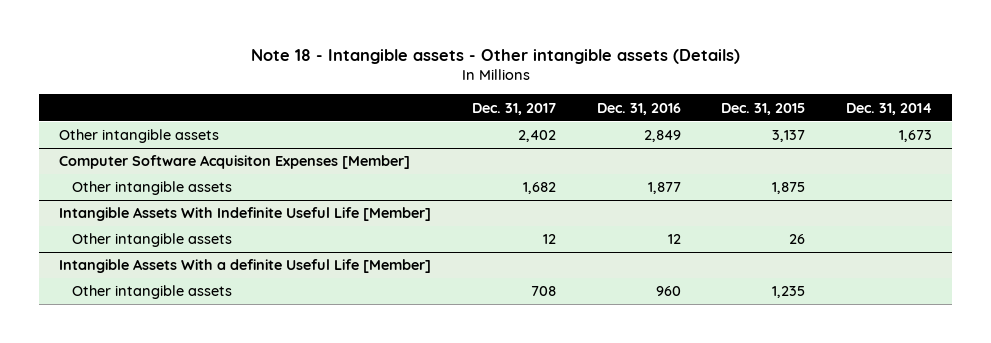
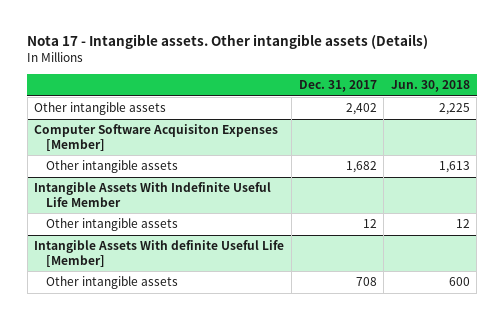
- Note 18 - Intangible assets - Other intangible assets (Details)
+ Nota 17 - Intangible assets. Other intangible assets (Details)
- | Dec. 31, 2017 | Dec. 31, 2016 | Dec. 31, 2015 | Dec. 31, 2014
+ | Dec. 31, 2017 | Jun. 30, 2018
- Intangible Assets With Indefinite Useful Life [Member]
+ Intangible Assets With Indefinite Useful Life Member
- Intangible Assets With a definite Useful Life [Member]
+ Intangible Assets With definite Useful Life [Member]

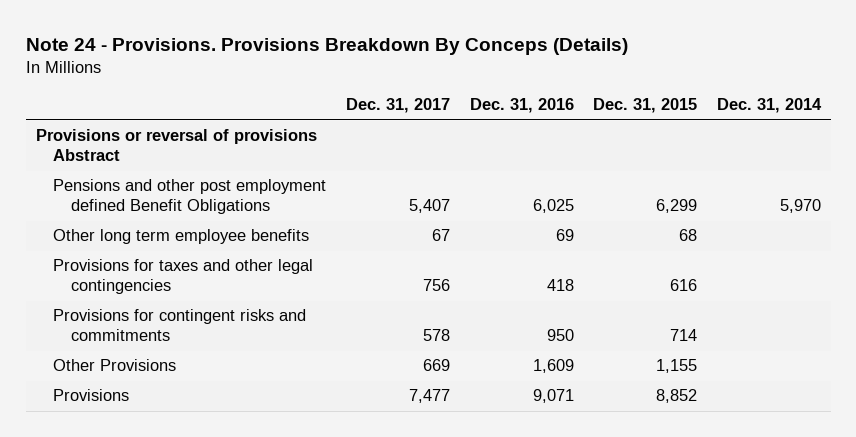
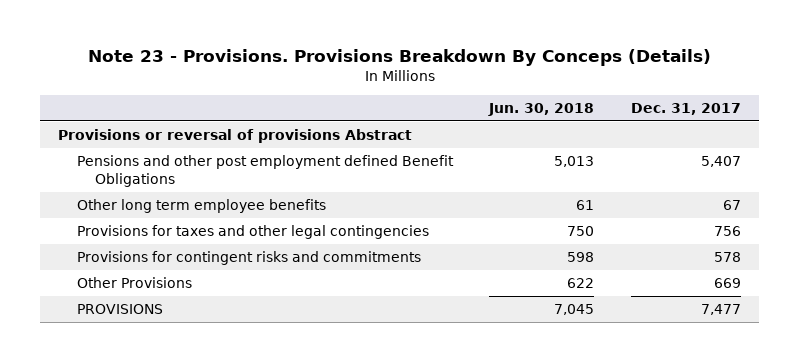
- Note 24 - Provisions. Provisions Breakdown By Conceps (Details)
+ Note 23 - Provisions. Provisions Breakdown By Conceps (Details)
- | Dec. 31, 2017 | Dec. 31, 2016 | Dec. 31, 2015 | Dec. 31, 2014
+ | Jun. 30, 2018 | Dec. 31, 2017
- Provisions | 7,477 | 9,071 | 8,852 |
+ PROVISIONS | 7,045 | 7,477

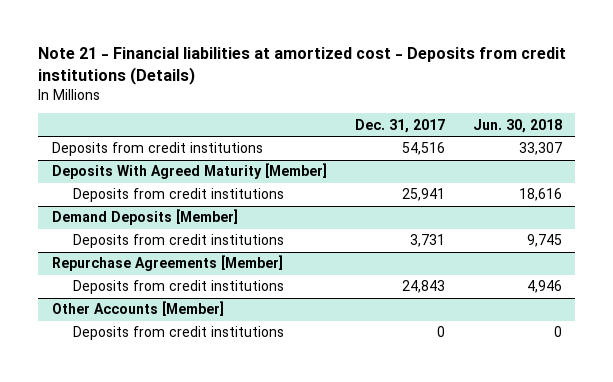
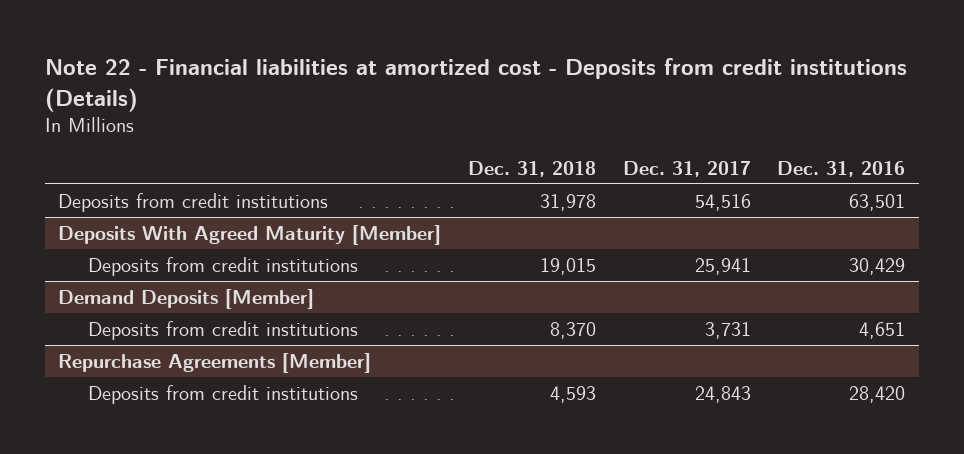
- Note 21 - Financial liabilities at amortized cost - Deposits from credit institutions (Details)
+ Note 22 - Financial liabilities at amortized cost - Deposits from credit institutions (Details)
- | Dec. 31, 2017 | Jun. 30, 2018
+ | Dec. 31, 2018 | Dec. 31, 2017 | Dec. 31, 2016
- Other Accounts [Member]
- Deposits from credit institutions | 0 | 0

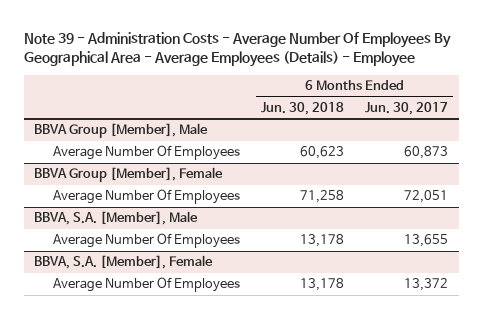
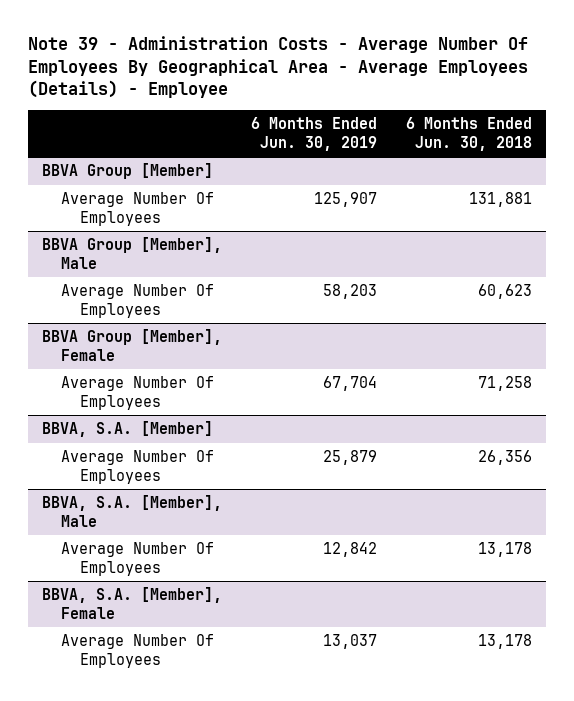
- | 6 Months Ended Jun. 30, 2018 | 6 Months Ended Jun. 30, 2017
+ | 6 Months Ended Jun. 30, 2019 | 6 Months Ended Jun. 30, 2018
+ BBVA Group [Member]
+ Average Number Of Employees | 125,907 | 131,881
+ BBVA, S.A. [Member]
+ Average Number Of Employees | 25,879 | 26,356

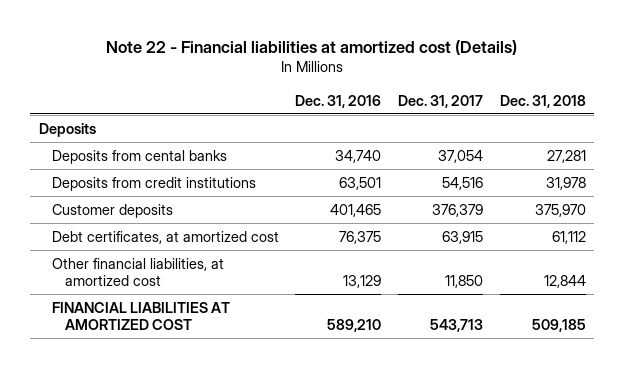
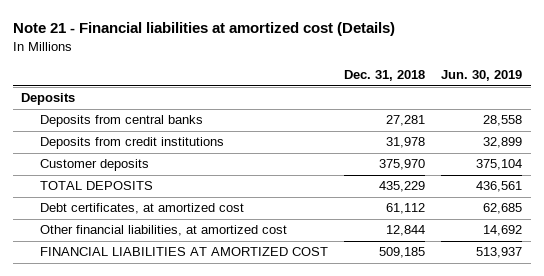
- Note 22 - Financial liabilities at amortized cost (Details)
+ Note 21 - Financial liabilities at amortized cost (Details)
- | Dec. 31, 2016 | Dec. 31, 2017 | Dec. 31, 2018
+ | Dec. 31, 2018 | Jun. 30, 2019
- Deposits from cental banks | 34,740 | 37,054 | 27,281
+ Deposits from central banks | 27,281 | 28,558
+ TOTAL DEPOSITS | 435,229 | 436,561

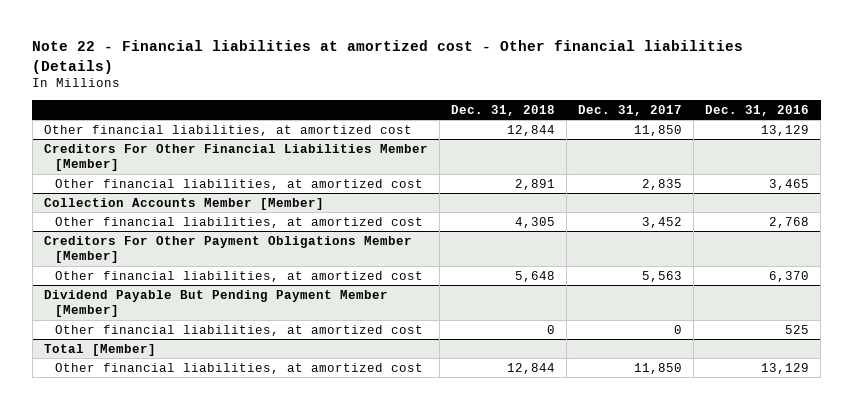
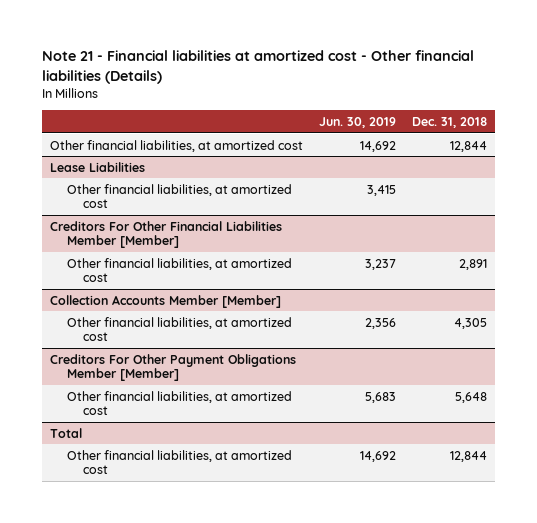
- Note 22 - Financial liabilities at amortized cost - Other financial liabilities (Details)
+ Note 21 - Financial liabilities at amortized cost - Other financial liabilities (Details)
- | Dec. 31, 2018 | Dec. 31, 2017 | Dec. 31, 2016
+ | Jun. 30, 2019 | Dec. 31, 2018
+ Lease Liabilities
+ Other financial liabilities, at amortized cost | 3,415 |
- Dividend Payable But Pending Payment Member [Member]
- Other financial liabilities, at amortized cost | 0 | 0 | 525
- Total [Member]
+ Total

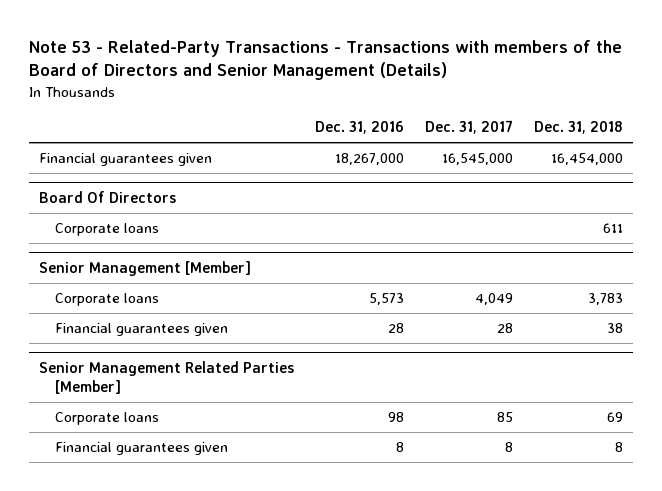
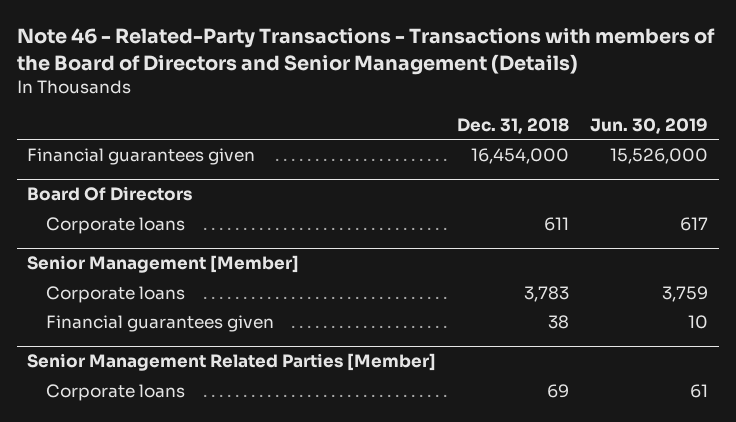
- Note 53 - Related-Party Transactions - Transactions with members of the Board of Directors and Senior Management (Details)
+ Note 46 - Related-Party Transactions - Transactions with members of the Board of Directors and Senior Management (Details)
- | Dec. 31, 2016 | Dec. 31, 2017 | Dec. 31, 2018
+ | Dec. 31, 2018 | Jun. 30, 2019
@ Senior Management Related Parties [Member]
- Financial guarantees given | 8 | 8 | 8

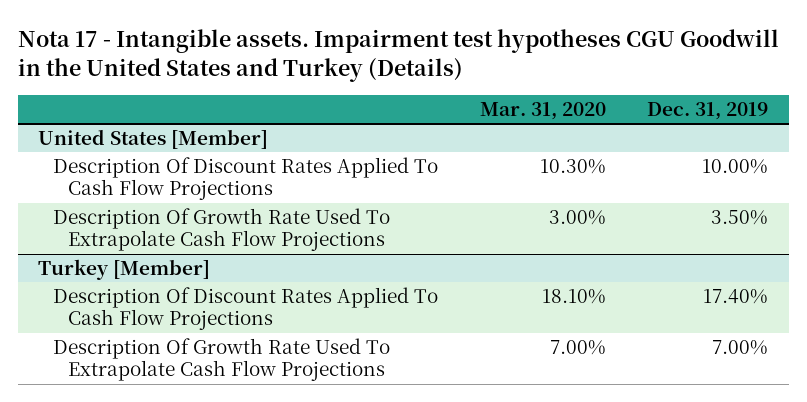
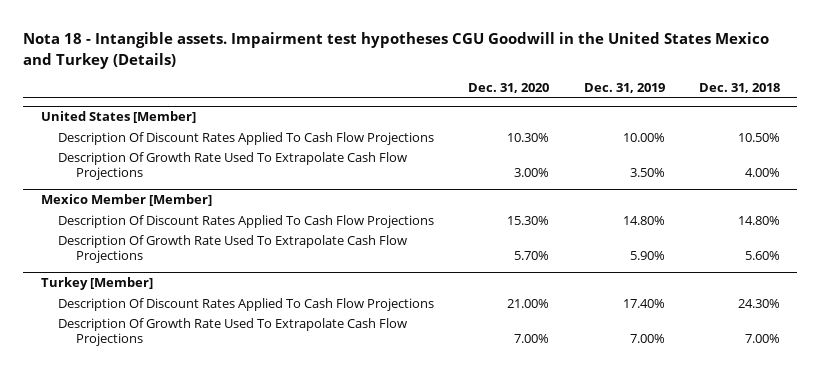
- Nota 17 - Intangible assets. Impairment test hypotheses CGU Goodwill in the United States and Turkey (Details)
+ Nota 18 - Intangible assets. Impairment test hypotheses CGU Goodwill in the United States Mexico and Turkey (Details)
- | Mar. 31, 2020 | Dec. 31, 2019
+ | Dec. 31, 2020 | Dec. 31, 2019 | Dec. 31, 2018
+ Mexico Member [Member]
+ Description Of Discount Rates Applied To Cash Flow Projections | 15.30% | 14.80% | 14.80%
+ Description Of Growth Rate Used To Extrapolate Cash Flow Projections | 5.70% | 5.90% | 5.60%

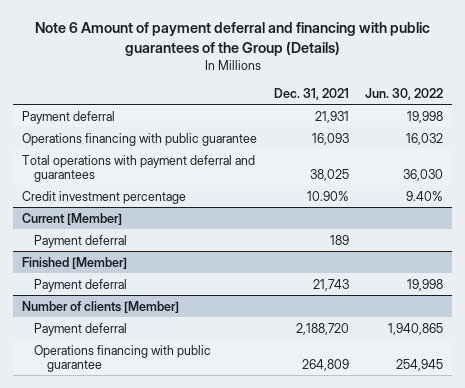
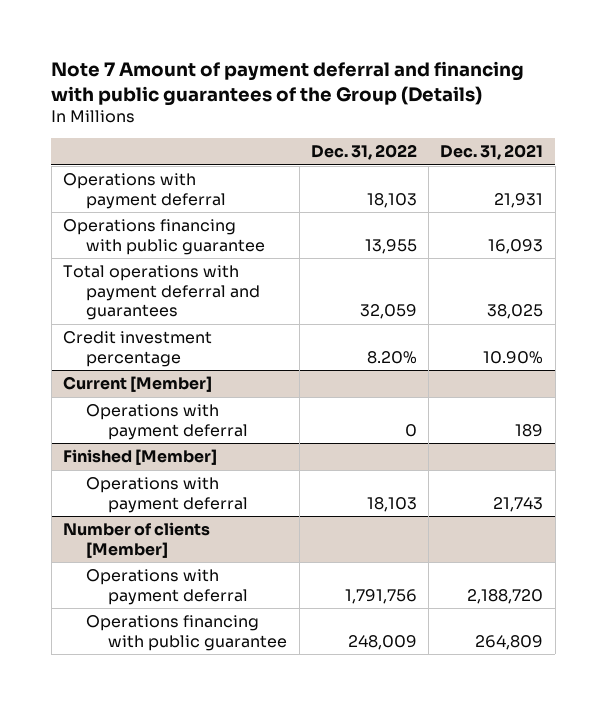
- Note 6 Amount of payment deferral and financing with public guarantees of the Group (Details)
+ Note 7 Amount of payment deferral and financing with public guarantees of the Group (Details)
- | Dec. 31, 2021 | Jun. 30, 2022
+ | Dec. 31, 2022 | Dec. 31, 2021
- Payment deferral | 21,931 | 19,998
+ Operations with payment deferral | 18,103 | 21,931
@ Current [Member]
- Payment deferral | 189 |
+ Operations with payment deferral | 0 | 189
@ Finished [Member]
- Payment deferral | 21,743 | 19,998
+ Operations with payment deferral | 18,103 | 21,743
@ Number of clients [Member]
- Payment deferral | 2,188,720 | 1,940,865
+ Operations with payment deferral | 1,791,756 | 2,188,720

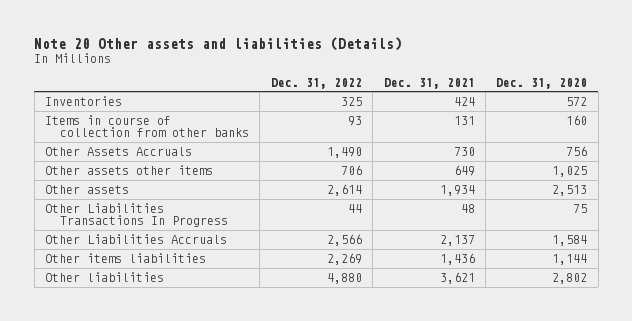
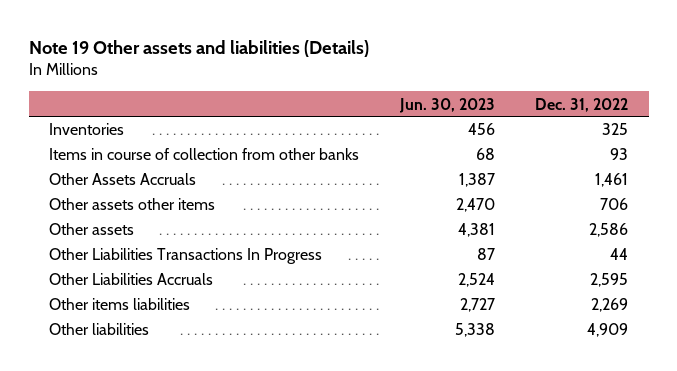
- Note 20 Other assets and liabilities (Details)
+ Note 19 Other assets and liabilities (Details)
- | Dec. 31, 2022 | Dec. 31, 2021 | Dec. 31, 2020
+ | Jun. 30, 2023 | Dec. 31, 2022
- Other Assets Accruals | 1,490 | 730 | 756
+ Other Assets Accruals | 1,387 | 1,461
- Other assets | 2,614 | 1,934 | 2,513
+ Other assets | 4,381 | 2,586
- Other Liabilities Accruals | 2,566 | 2,137 | 1,584
+ Other Liabilities Accruals | 2,524 | 2,595
- Other liabilities | 4,880 | 3,621 | 2,802
+ Other liabilities | 5,338 | 4,909

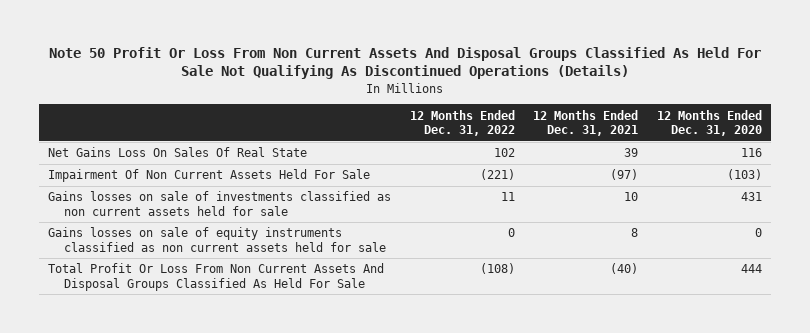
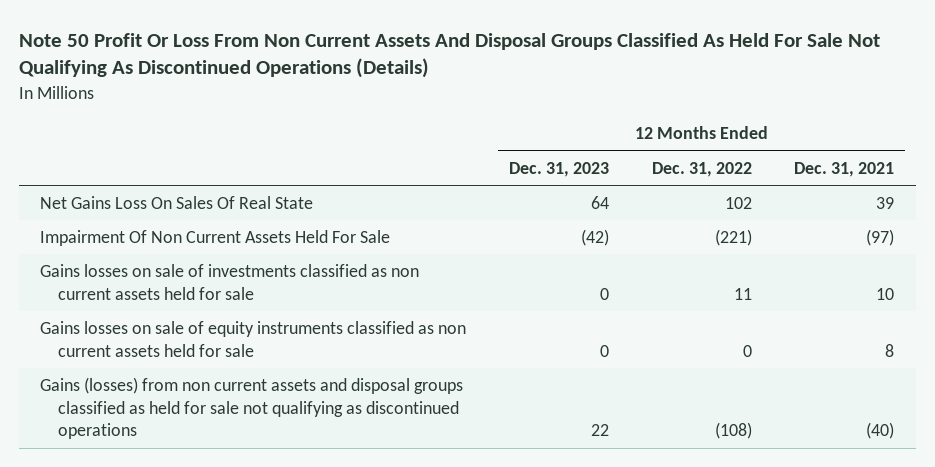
- | 12 Months Ended Dec. 31, 2022 | 12 Months Ended Dec. 31, 2021 | 12 Months Ended Dec. 31, 2020
+ | 12 Months Ended Dec. 31, 2023 | 12 Months Ended Dec. 31, 2022 | 12 Months Ended Dec. 31, 2021
- Total Profit Or Loss From Non Current Assets And Disposal Groups Classified As Held For Sale | (108) | (40) | 444
+ Gains (losses) from non current assets and disposal groups classified as held for sale not qualifying as discontinued operations | 22 | (108) | (40)

